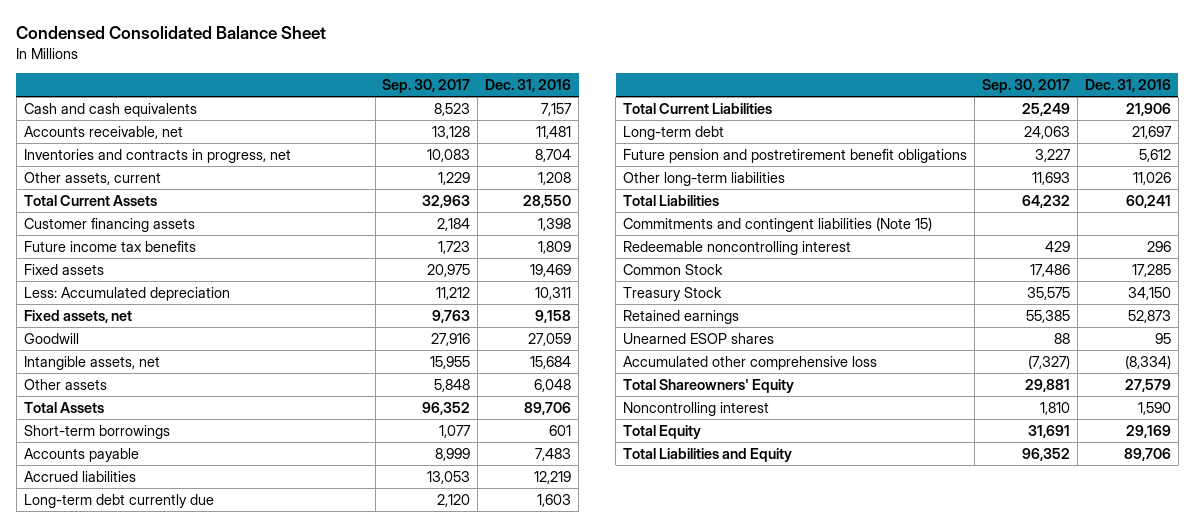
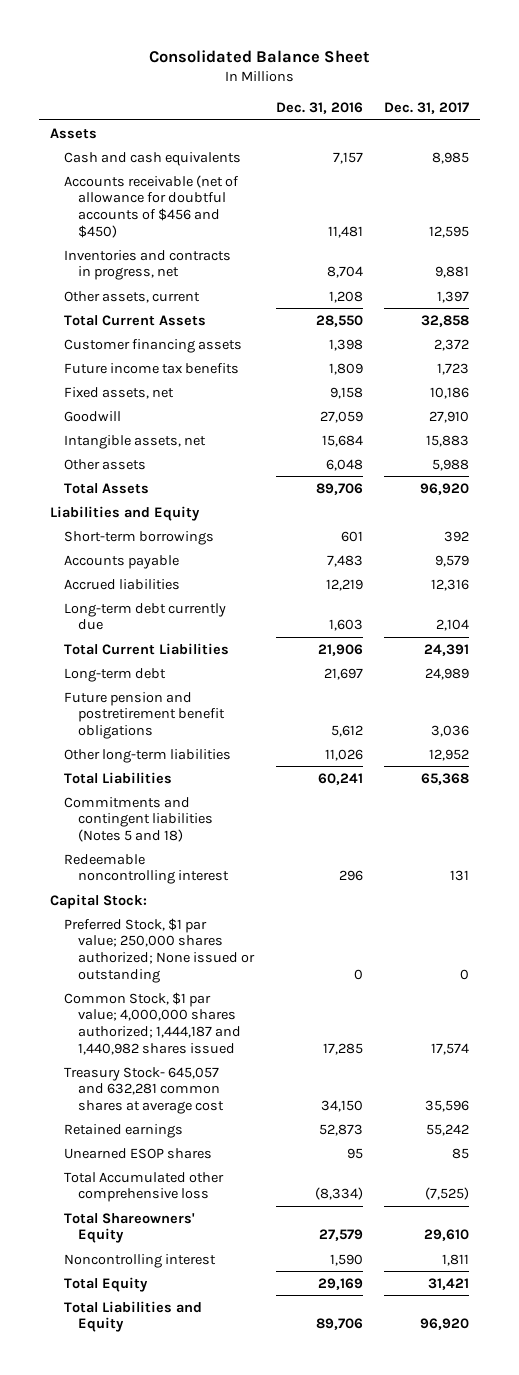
- Condensed Consolidated Balance Sheet
+ Consolidated Balance Sheet
- | Sep. 30, 2017 | Dec. 31, 2016
+ | Dec. 31, 2016 | Dec. 31, 2017
+ Assets
- Accounts receivable, net | 13,128 | 11,481
+ Accounts receivable (net of allowance for doubtful accounts of $456 and $450) | 11,481 | 12,595
- Fixed assets | 20,975 | 19,469
- Less: Accumulated depreciation | 11,212 | 10,311
+ Liabilities and Equity
- Commitments and contingent liabilities (Note 15)
+ Commitments and contingent liabilities (Notes 5 and 18)
- Common Stock | 17,486 | 17,285
- Treasury Stock | 35,575 | 34,150
+ Capital Stock:
+ Preferred Stock, $1 par value; 250,000 shares authorized; None issued or outstanding | 0 | 0
+ Common Stock, $1 par value; 4,000,000 shares authorized; 1,444,187 and 1,440,982 shares issued | 17,285 | 17,574
+ Treasury Stock- 645,057 and 632,281 common shares at average cost | 34,150 | 35,596
- Accumulated other comprehensive loss | (7,327) | (8,334)
+ Total Accumulated other comprehensive loss | (8,334) | (7,525)

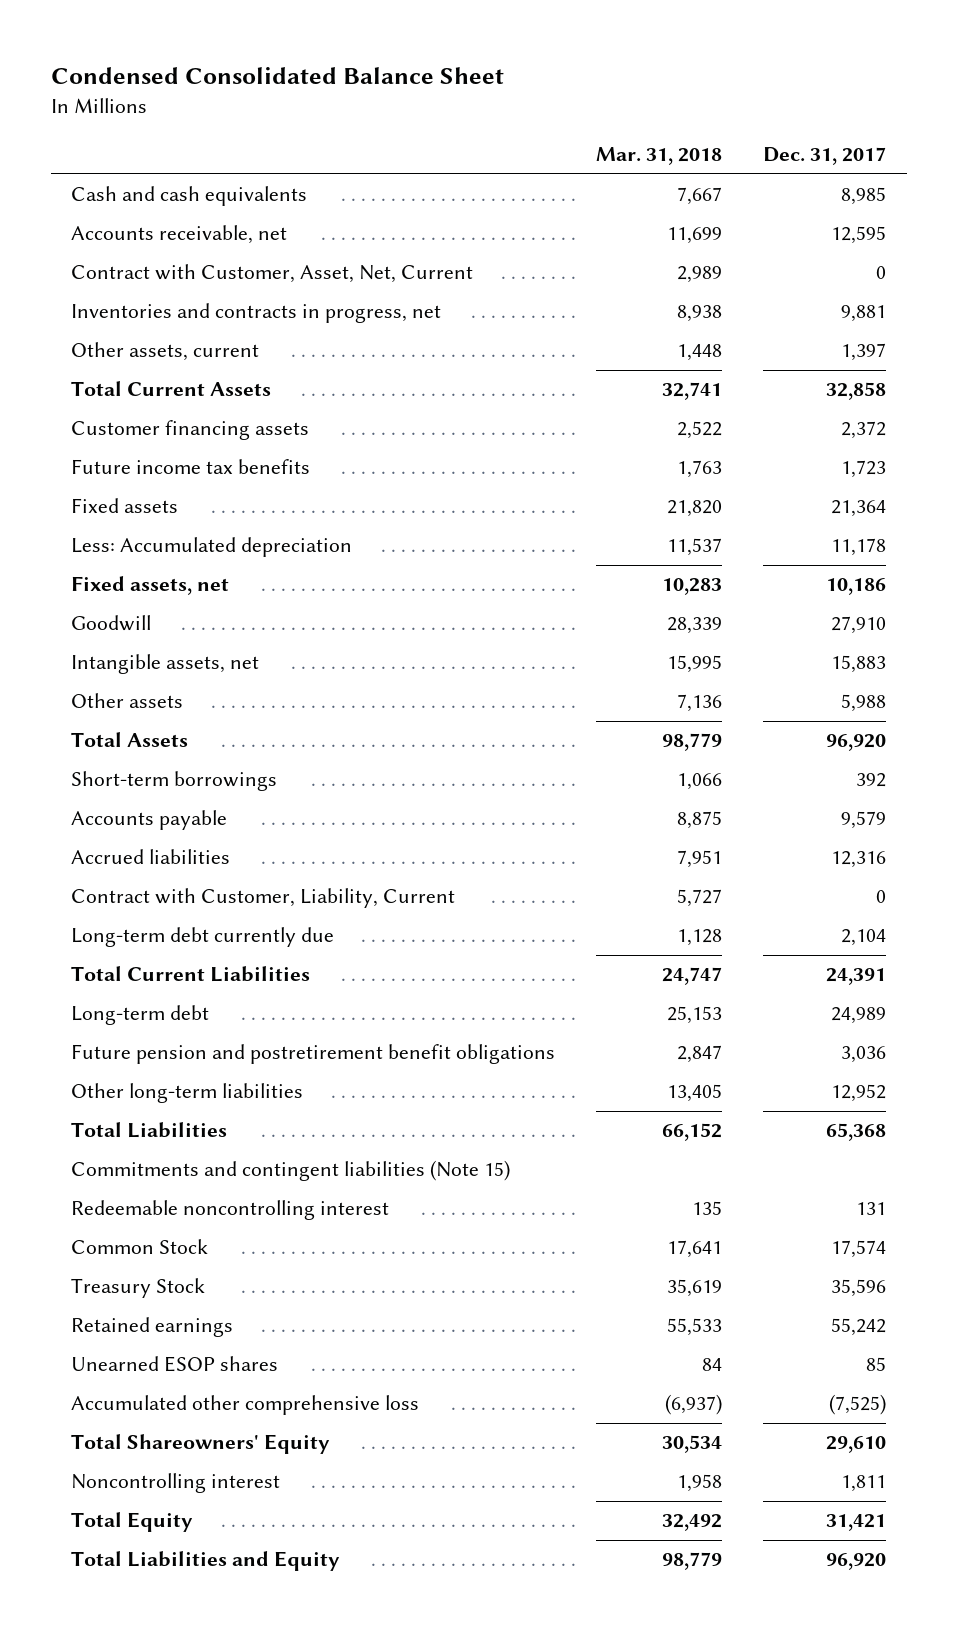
- Consolidated Balance Sheet
+ Condensed Consolidated Balance Sheet
- | Dec. 31, 2016 | Dec. 31, 2017
+ | Mar. 31, 2018 | Dec. 31, 2017
- Assets
- Accounts receivable (net of allowance for doubtful accounts of $456 and $450) | 11,481 | 12,595
+ Accounts receivable, net | 11,699 | 12,595
+ Contract with Customer, Asset, Net, Current | 2,989 | 0
+ Fixed assets | 21,820 | 21,364
+ Less: Accumulated depreciation | 11,537 | 11,178
- Liabilities and Equity
+ Contract with Customer, Liability, Current | 5,727 | 0
- Commitments and contingent liabilities (Notes 5 and 18)
+ Commitments and contingent liabilities (Note 15)
- Capital Stock:
- Preferred Stock, $1 par value; 250,000 shares authorized; None issued or outstanding | 0 | 0
- Common Stock, $1 par value; 4,000,000 shares authorized; 1,444,187 and 1,440,982 shares issued | 17,285 | 17,574
- Treasury Stock- 645,057 and 632,281 common shares at average cost | 34,150 | 35,596
+ Common Stock | 17,641 | 17,574
+ Treasury Stock | 35,619 | 35,596
- Total Accumulated other comprehensive loss | (8,334) | (7,525)
+ Accumulated other comprehensive loss | (6,937) | (7,525)

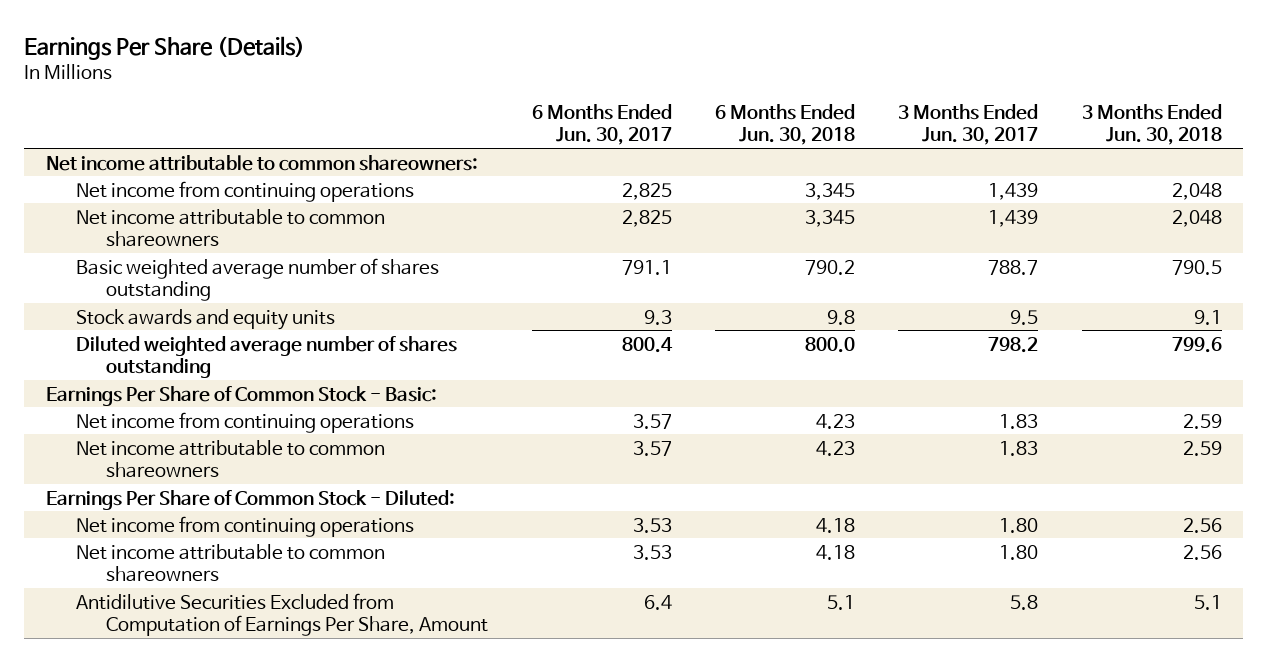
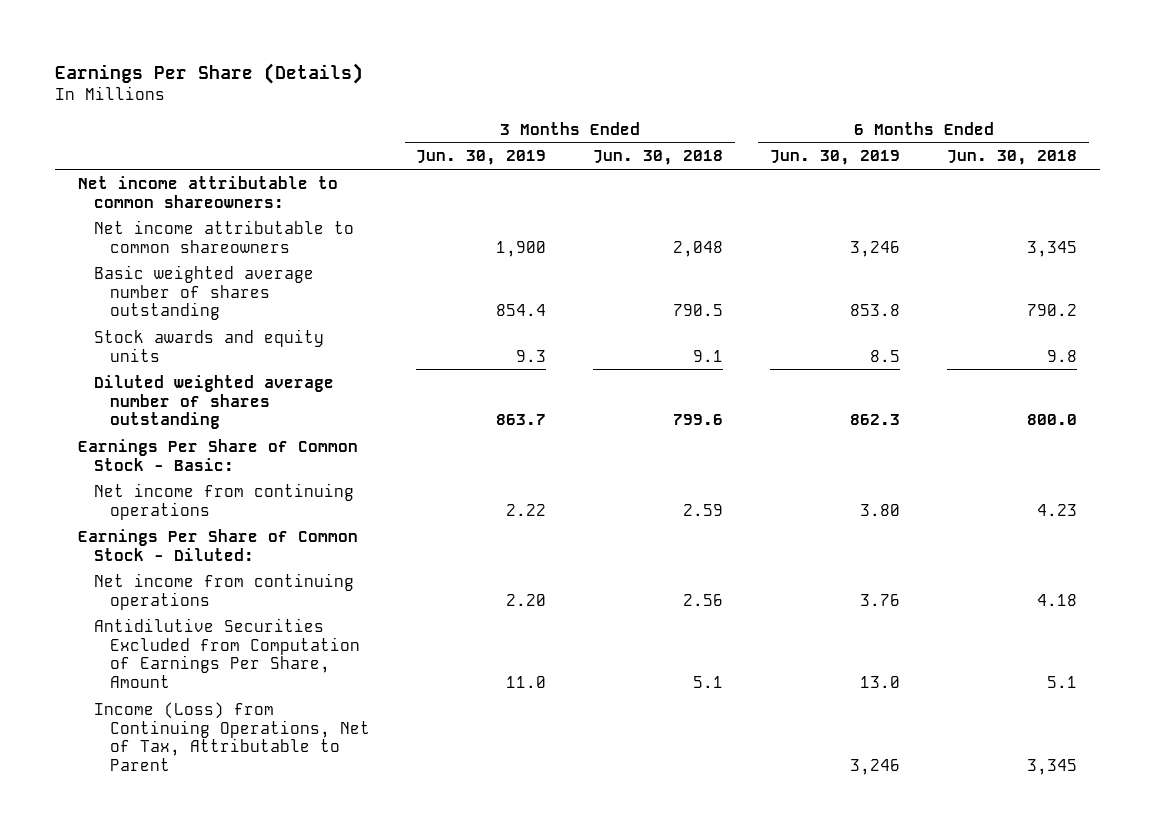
- | 6 Months Ended Jun. 30, 2017 | 6 Months Ended Jun. 30, 2018 | 3 Months Ended Jun. 30, 2017 | 3 Months Ended Jun. 30, 2018
+ | 3 Months Ended Jun. 30, 2019 | 3 Months Ended Jun. 30, 2018 | 6 Months Ended Jun. 30, 2019 | 6 Months Ended Jun. 30, 2018
- Net income from continuing operations | 2,825 | 3,345 | 1,439 | 2,048
- Net income attributable to common shareowners | 3.57 | 4.23 | 1.83 | 2.59
- Net income attributable to common shareowners | 3.53 | 4.18 | 1.80 | 2.56
+ Income (Loss) from Continuing Operations, Net of Tax, Attributable to Parent | | | 3,246 | 3,345

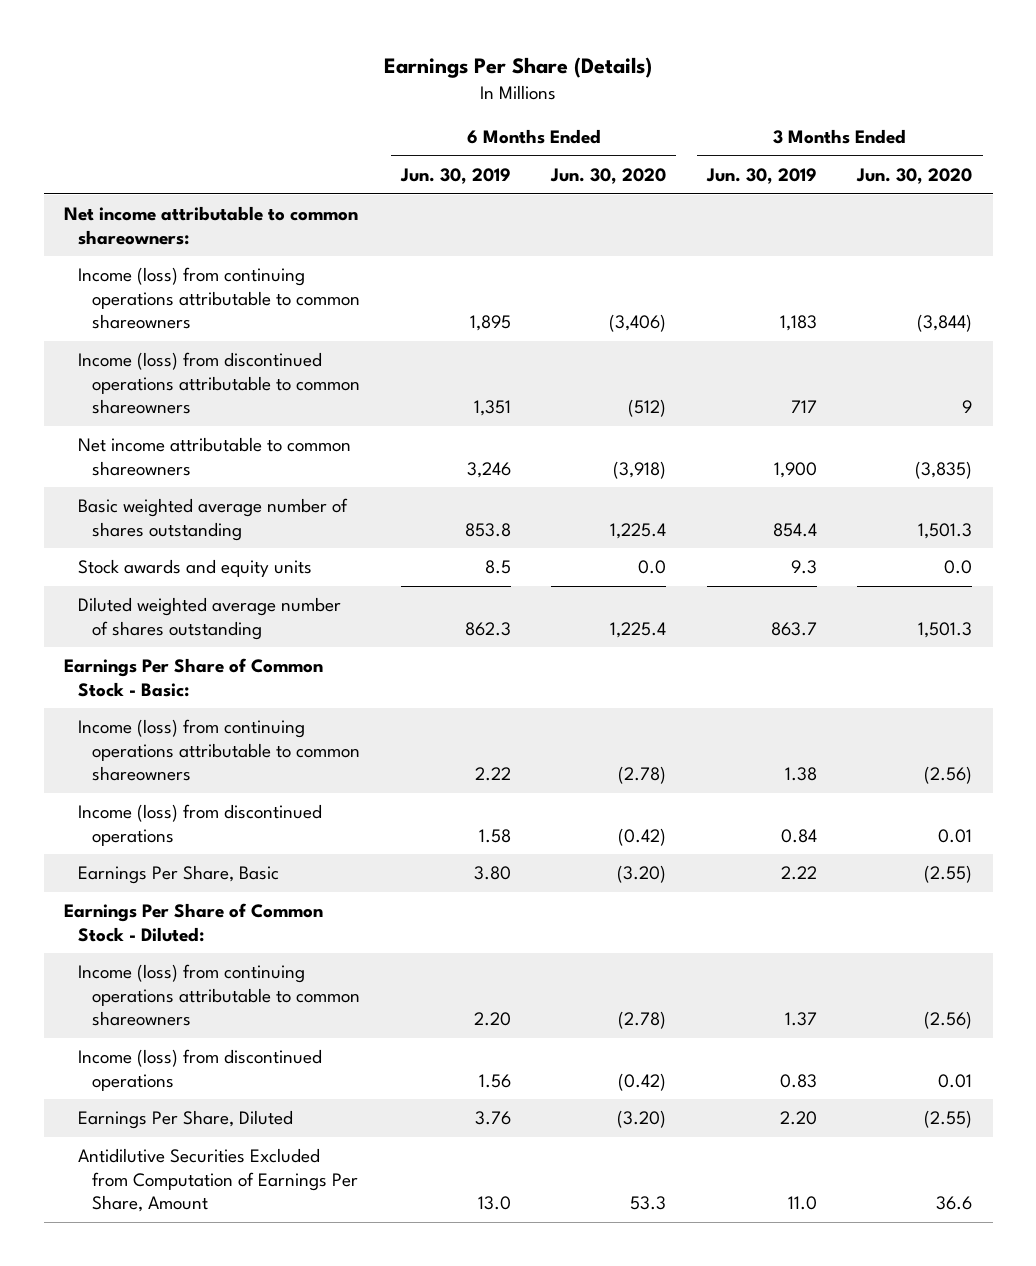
- | 3 Months Ended Jun. 30, 2019 | 3 Months Ended Jun. 30, 2018 | 6 Months Ended Jun. 30, 2019 | 6 Months Ended Jun. 30, 2018
+ | 6 Months Ended Jun. 30, 2019 | 6 Months Ended Jun. 30, 2020 | 3 Months Ended Jun. 30, 2019 | 3 Months Ended Jun. 30, 2020
+ Income (loss) from continuing operations attributable to common shareowners | 1,895 | (3,406) | 1,183 | (3,844)
+ Income (loss) from discontinued operations attributable to common shareowners | 1,351 | (512) | 717 | 9
- Net income from continuing operations | 2.22 | 2.59 | 3.80 | 4.23
+ Income (loss) from continuing operations attributable to common shareowners | 2.22 | (2.78) | 1.38 | (2.56)
+ Income (loss) from discontinued operations | 1.58 | (0.42) | 0.84 | 0.01
+ Earnings Per Share, Basic | 3.80 | (3.20) | 2.22 | (2.55)
- Net income from continuing operations | 2.20 | 2.56 | 3.76 | 4.18
+ Income (loss) from continuing operations attributable to common shareowners | 2.20 | (2.78) | 1.37 | (2.56)
+ Income (loss) from discontinued operations | 1.56 | (0.42) | 0.83 | 0.01
+ Earnings Per Share, Diluted | 3.76 | (3.20) | 2.20 | (2.55)
- Income (Loss) from Continuing Operations, Net of Tax, Attributable to Parent | | | 3,246 | 3,345

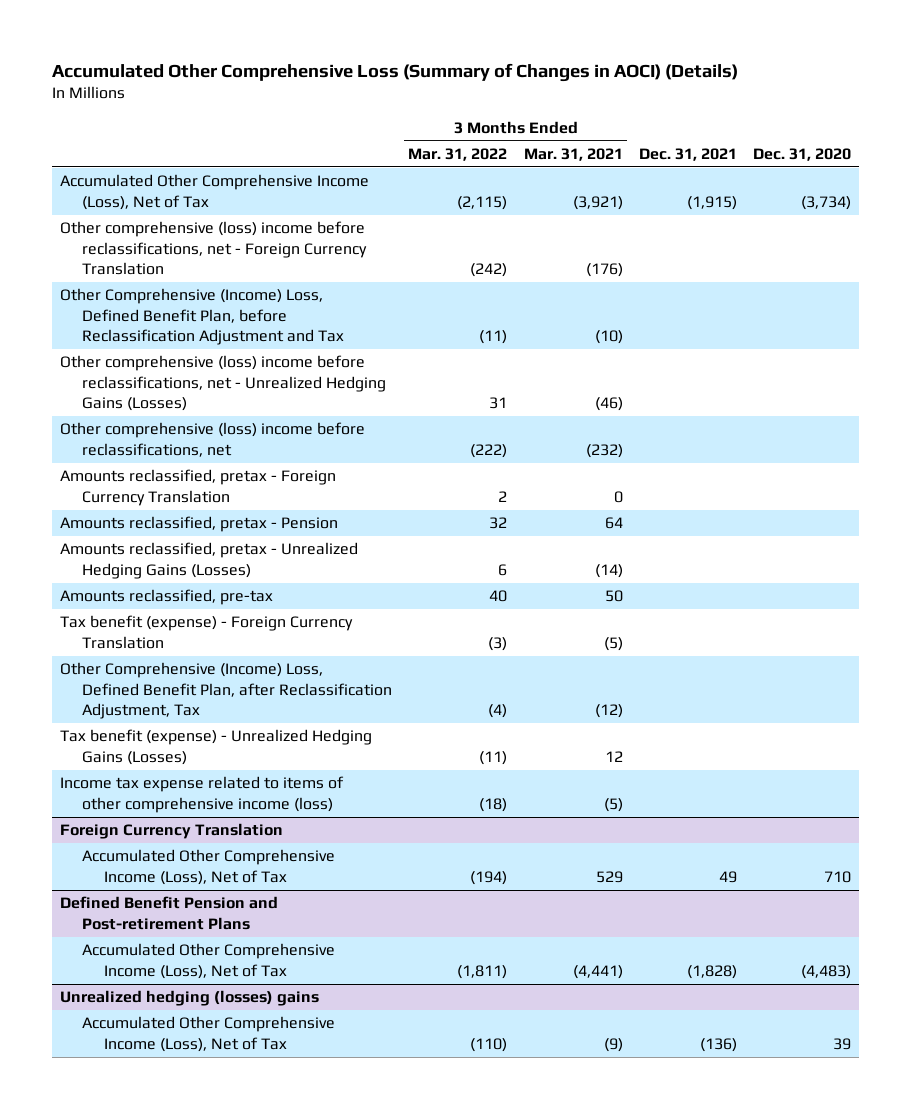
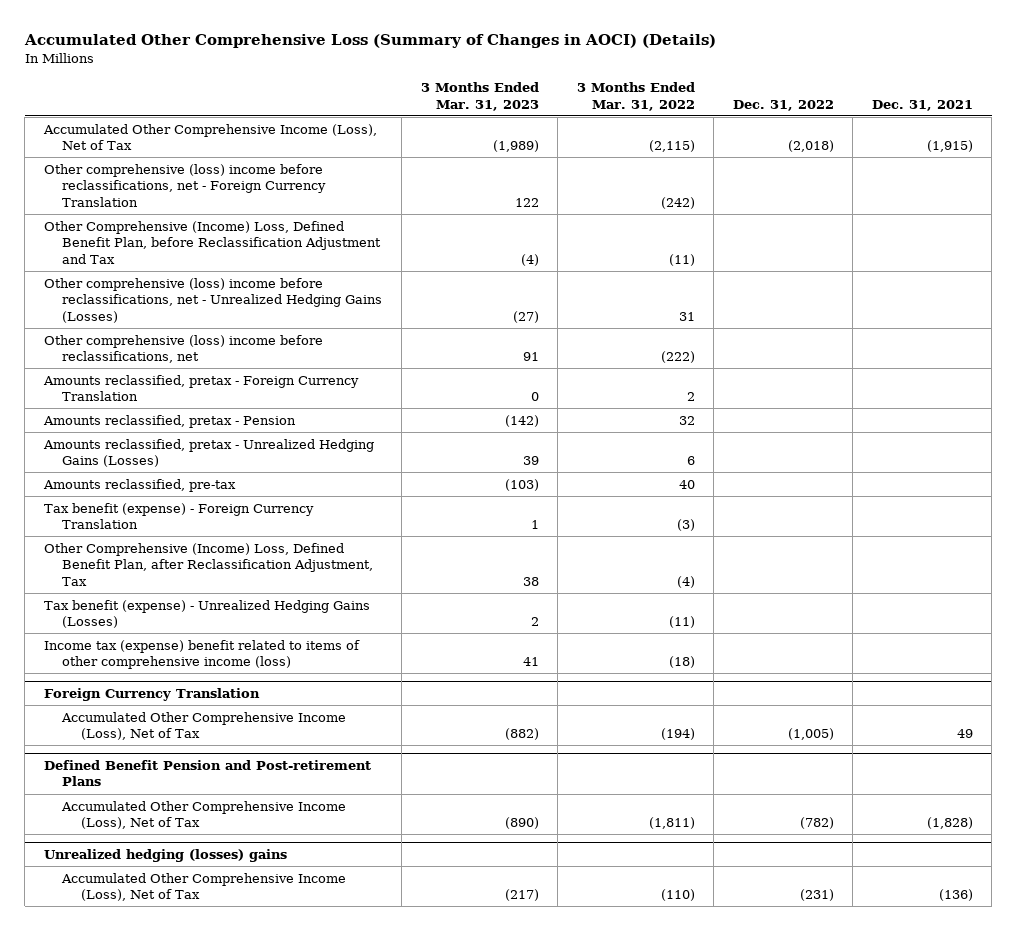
- | 3 Months Ended Mar. 31, 2022 | 3 Months Ended Mar. 31, 2021 | Dec. 31, 2021 | Dec. 31, 2020
+ | 3 Months Ended Mar. 31, 2023 | 3 Months Ended Mar. 31, 2022 | Dec. 31, 2022 | Dec. 31, 2021
- Income tax expense related to items of other comprehensive income (loss) | (18) | (5) | |
+ Income tax (expense) benefit related to items of other comprehensive income (loss) | 41 | (18) | |

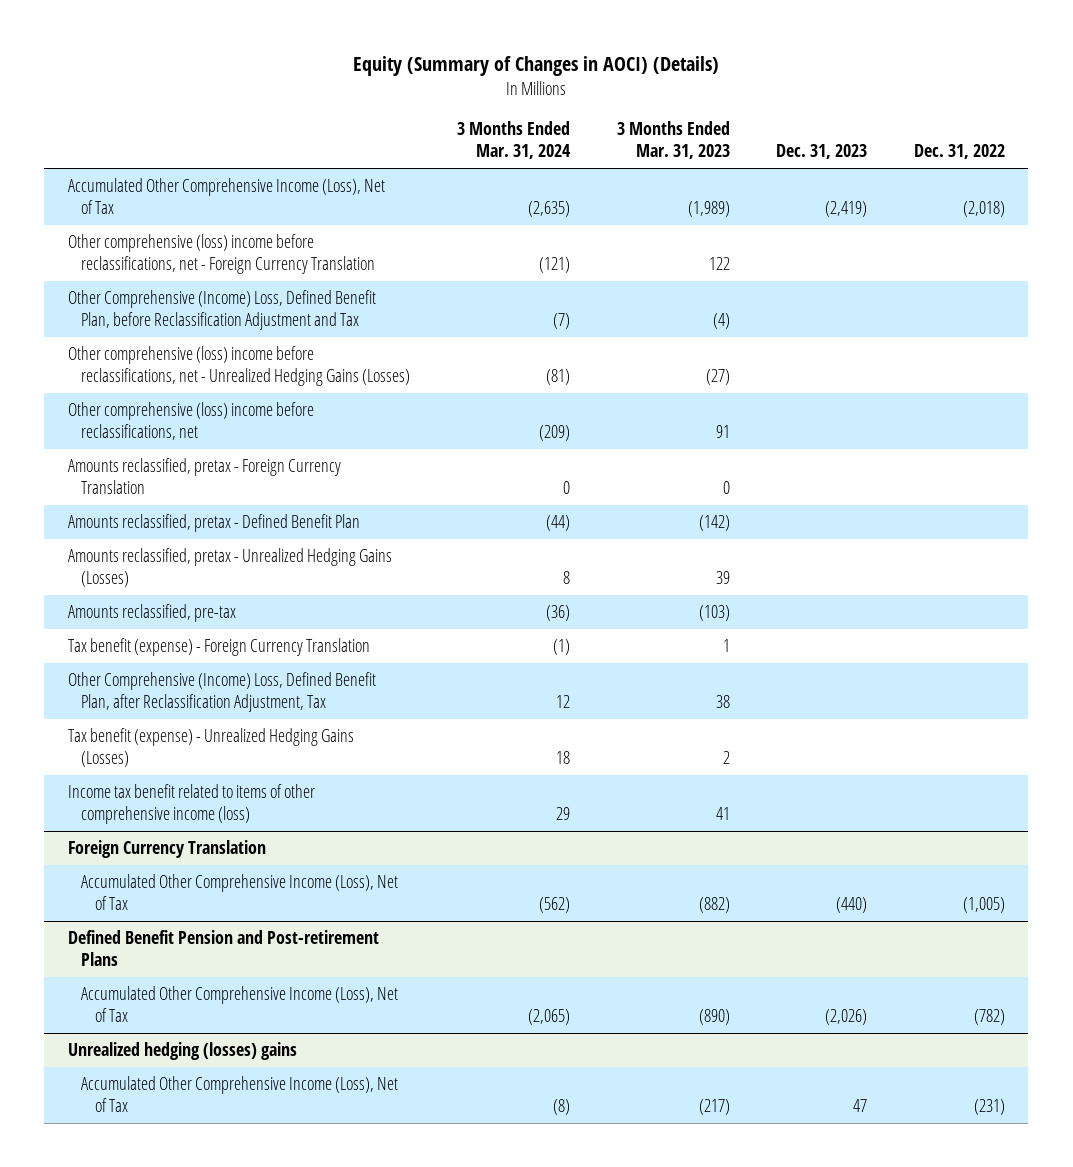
- Accumulated Other Comprehensive Loss (Summary of Changes in AOCI) (Details)
+ Equity (Summary of Changes in AOCI) (Details)
- | 3 Months Ended Mar. 31, 2023 | 3 Months Ended Mar. 31, 2022 | Dec. 31, 2022 | Dec. 31, 2021
+ | 3 Months Ended Mar. 31, 2024 | 3 Months Ended Mar. 31, 2023 | Dec. 31, 2023 | Dec. 31, 2022
- Amounts reclassified, pretax - Pension | (142) | 32 | |
+ Amounts reclassified, pretax - Defined Benefit Plan | (44) | (142) | |
- Income tax (expense) benefit related to items of other comprehensive income (loss) | 41 | (18) | |
+ Income tax benefit related to items of other comprehensive income (loss) | 29 | 41 | |

